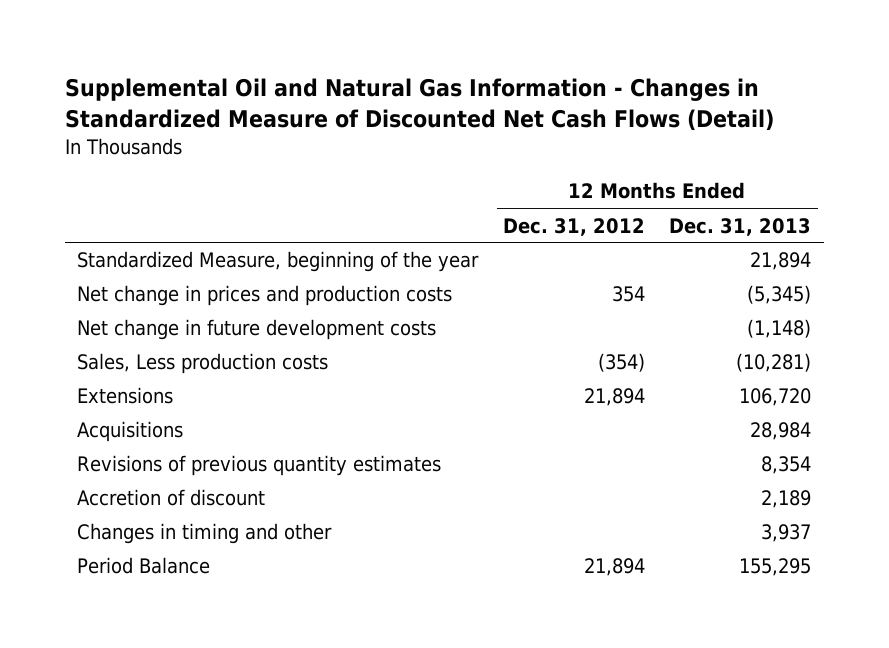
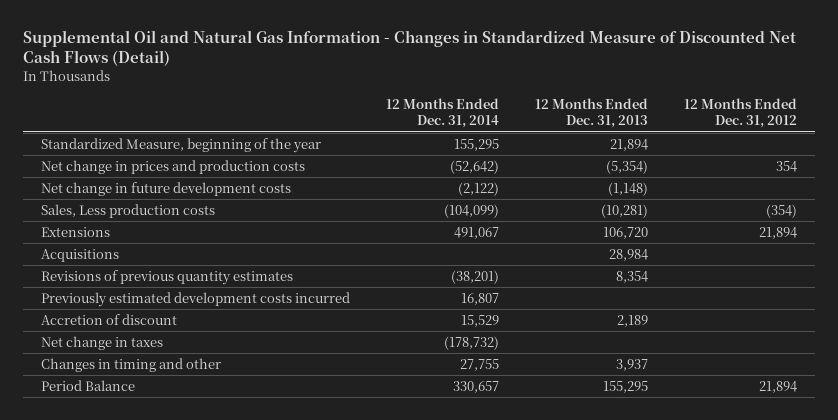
- | 12 Months Ended Dec. 31, 2012 | 12 Months Ended Dec. 31, 2013
+ | 12 Months Ended Dec. 31, 2014 | 12 Months Ended Dec. 31, 2013 | 12 Months Ended Dec. 31, 2012
- Net change in prices and production costs | 354 | (5,345)
+ Net change in prices and production costs | (52,642) | (5,354) | 354
+ Previously estimated development costs incurred | 16,807 | |
+ Net change in taxes | (178,732) | |

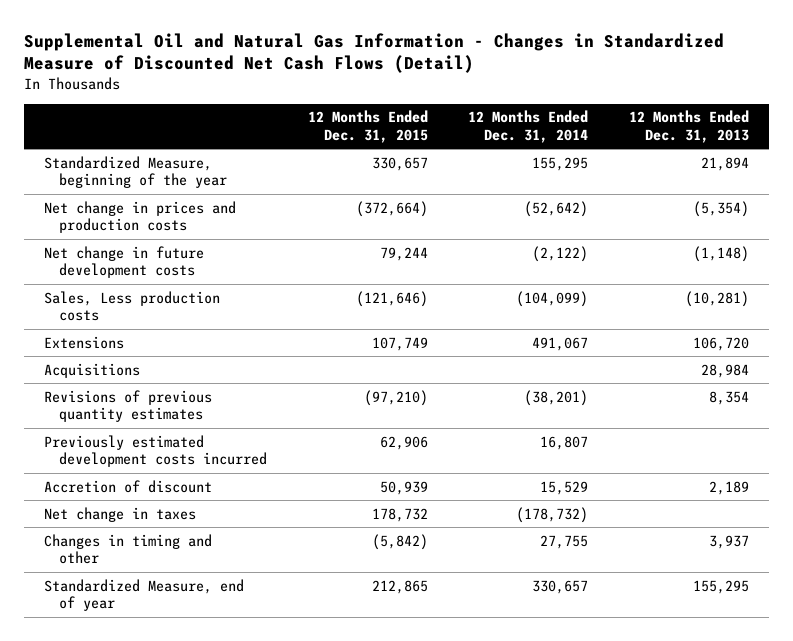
- | 12 Months Ended Dec. 31, 2014 | 12 Months Ended Dec. 31, 2013 | 12 Months Ended Dec. 31, 2012
+ | 12 Months Ended Dec. 31, 2015 | 12 Months Ended Dec. 31, 2014 | 12 Months Ended Dec. 31, 2013
- Period Balance | 330,657 | 155,295 | 21,894
+ Standardized Measure, end of year | 212,865 | 330,657 | 155,295

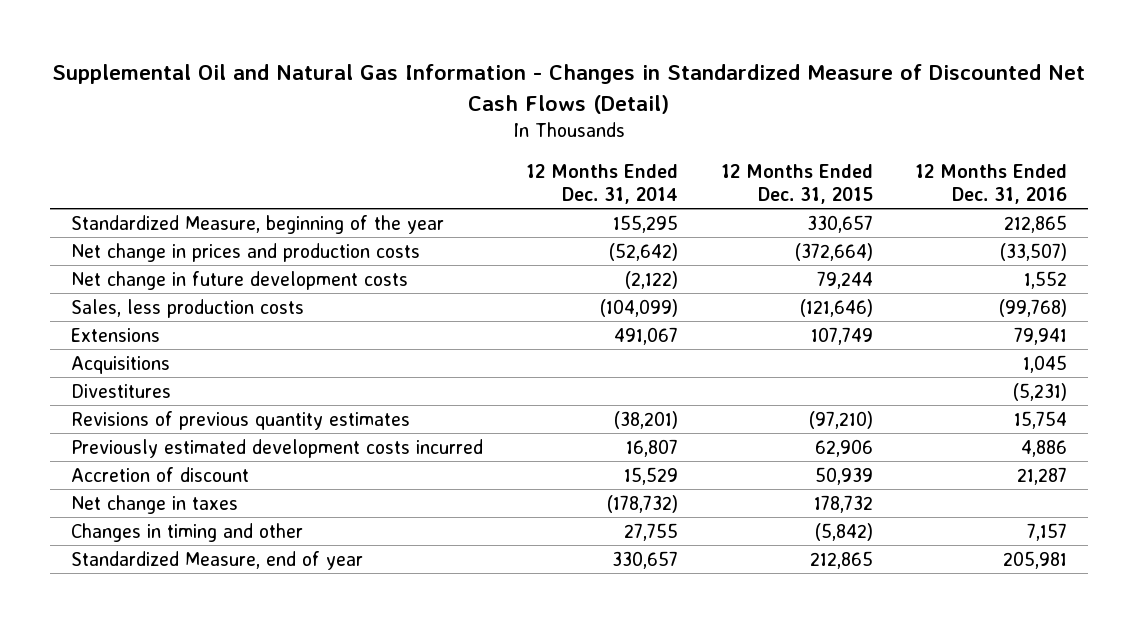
- | 12 Months Ended Dec. 31, 2015 | 12 Months Ended Dec. 31, 2014 | 12 Months Ended Dec. 31, 2013
+ | 12 Months Ended Dec. 31, 2014 | 12 Months Ended Dec. 31, 2015 | 12 Months Ended Dec. 31, 2016
- Sales, Less production costs | (121,646) | (104,099) | (10,281)
+ Sales, less production costs | (104,099) | (121,646) | (99,768)
+ Divestitures | | | (5,231)

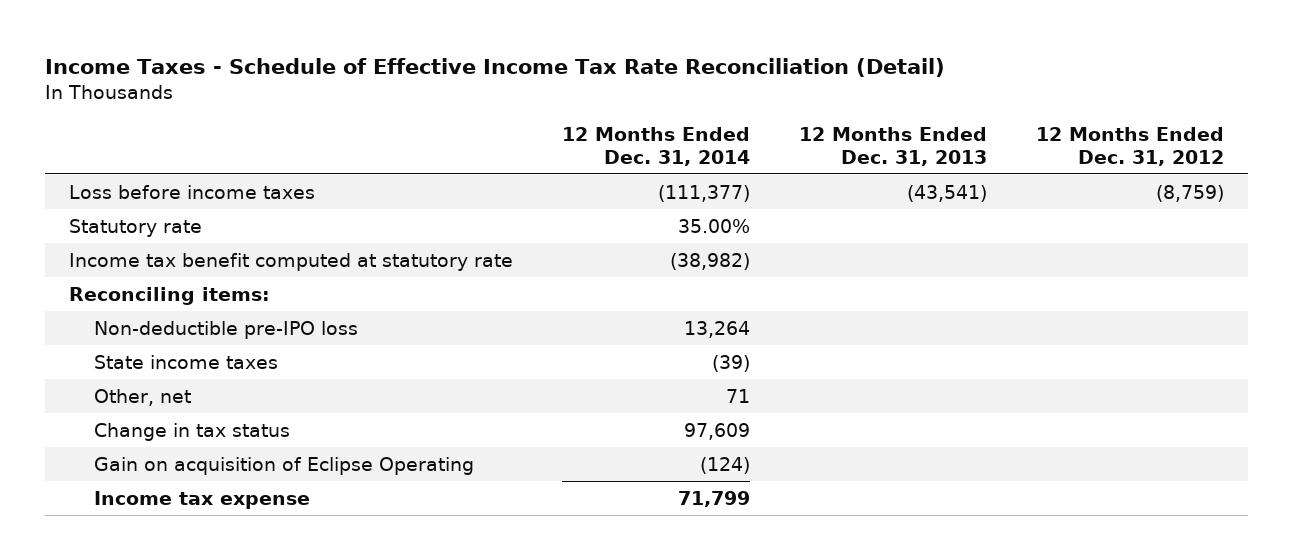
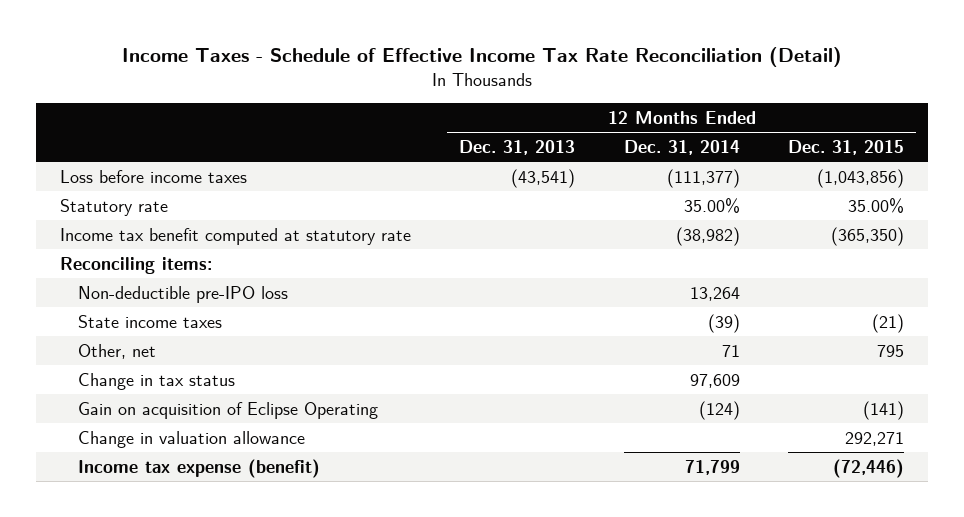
- | 12 Months Ended Dec. 31, 2014 | 12 Months Ended Dec. 31, 2013 | 12 Months Ended Dec. 31, 2012
+ | 12 Months Ended Dec. 31, 2013 | 12 Months Ended Dec. 31, 2014 | 12 Months Ended Dec. 31, 2015
- Income tax expense | 71,799 | |
+ Change in valuation allowance | | | 292,271
+ Income tax expense (benefit) | | 71,799 | (72,446)

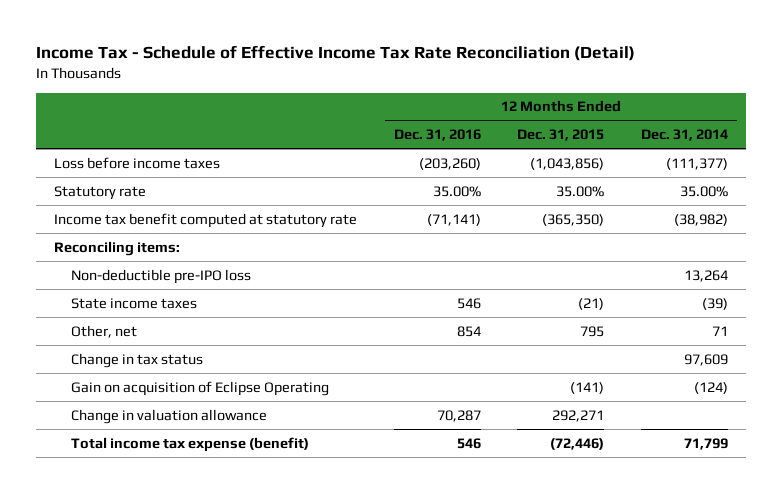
- Income Taxes - Schedule of Effective Income Tax Rate Reconciliation (Detail)
+ Income Tax - Schedule of Effective Income Tax Rate Reconciliation (Detail)
- | 12 Months Ended Dec. 31, 2013 | 12 Months Ended Dec. 31, 2014 | 12 Months Ended Dec. 31, 2015
+ | 12 Months Ended Dec. 31, 2016 | 12 Months Ended Dec. 31, 2015 | 12 Months Ended Dec. 31, 2014
- Income tax expense (benefit) | | 71,799 | (72,446)
+ Total income tax expense (benefit) | 546 | (72,446) | 71,799

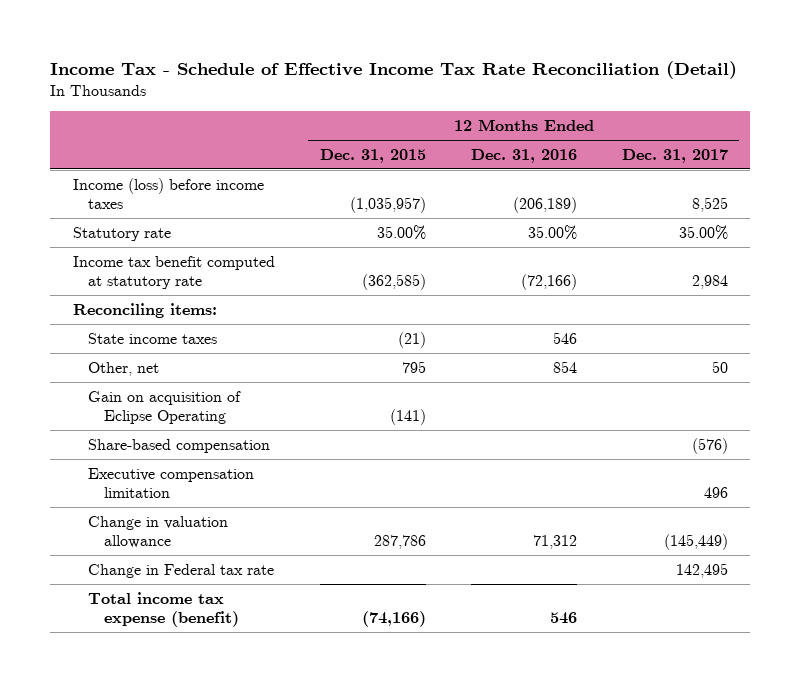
- | 12 Months Ended Dec. 31, 2016 | 12 Months Ended Dec. 31, 2015 | 12 Months Ended Dec. 31, 2014
+ | 12 Months Ended Dec. 31, 2015 | 12 Months Ended Dec. 31, 2016 | 12 Months Ended Dec. 31, 2017
- Loss before income taxes | (203,260) | (1,043,856) | (111,377)
+ Income (loss) before income taxes | (1,035,957) | (206,189) | 8,525
- Income tax benefit computed at statutory rate | (71,141) | (365,350) | (38,982)
+ Income tax benefit computed at statutory rate | (362,585) | (72,166) | 2,984
- Non-deductible pre-IPO loss | | | 13,264
- Change in tax status | | | 97,609
- Change in valuation allowance | 70,287 | 292,271 |
- Total income tax expense (benefit) | 546 | (72,446) | 71,799
+ Share-based compensation | | | (576)
+ Executive compensation limitation | | | 496
+ Change in valuation allowance | 287,786 | 71,312 | (145,449)
+ Change in Federal tax rate | | | 142,495
+ Total income tax expense (benefit) | (74,166) | 546 |

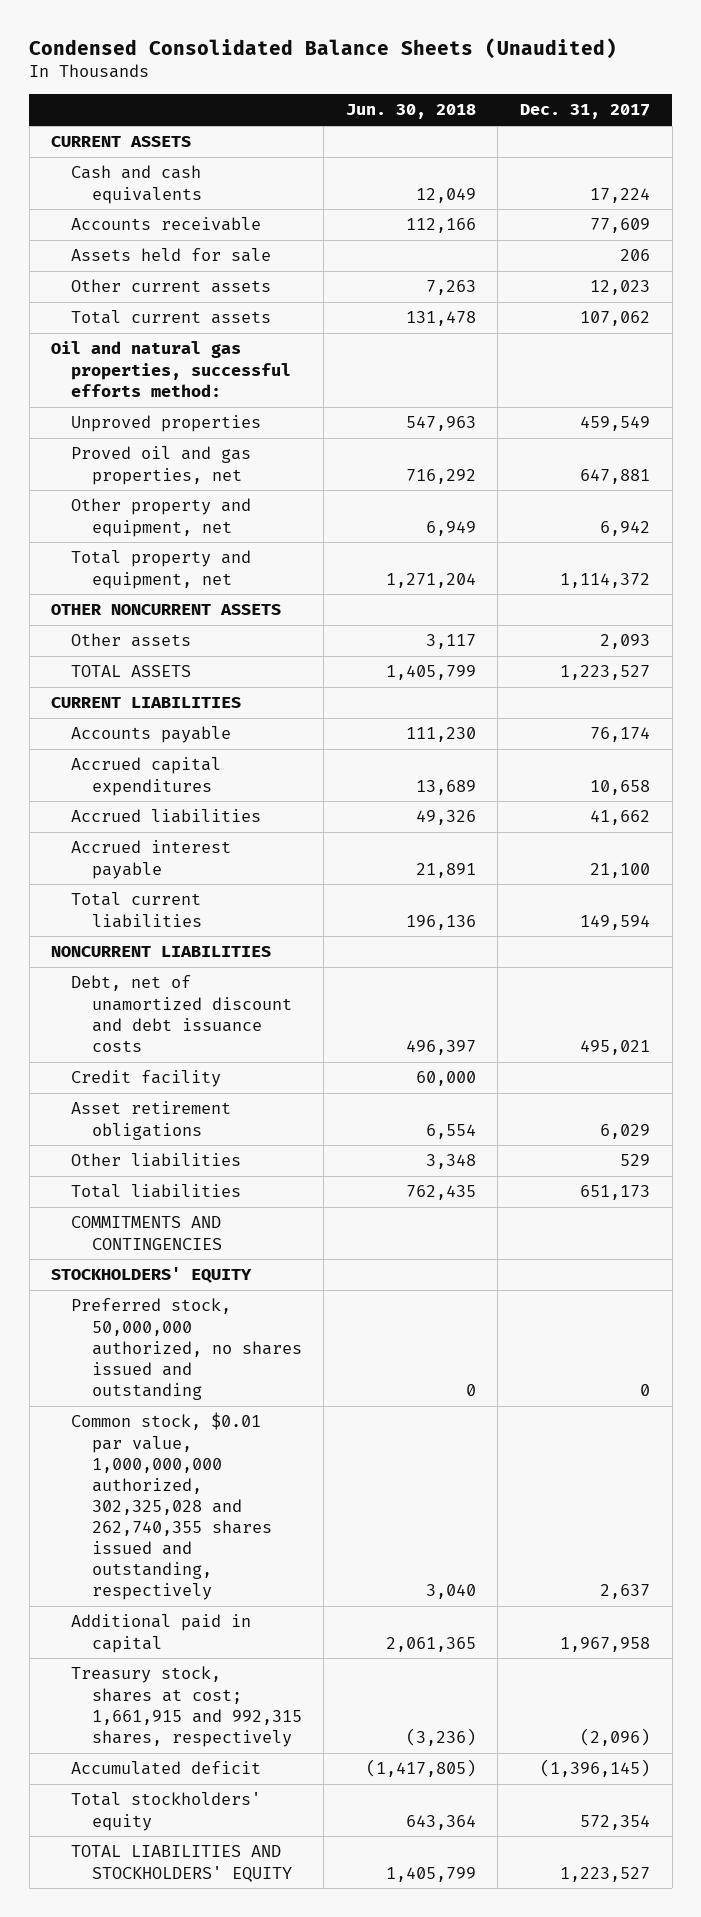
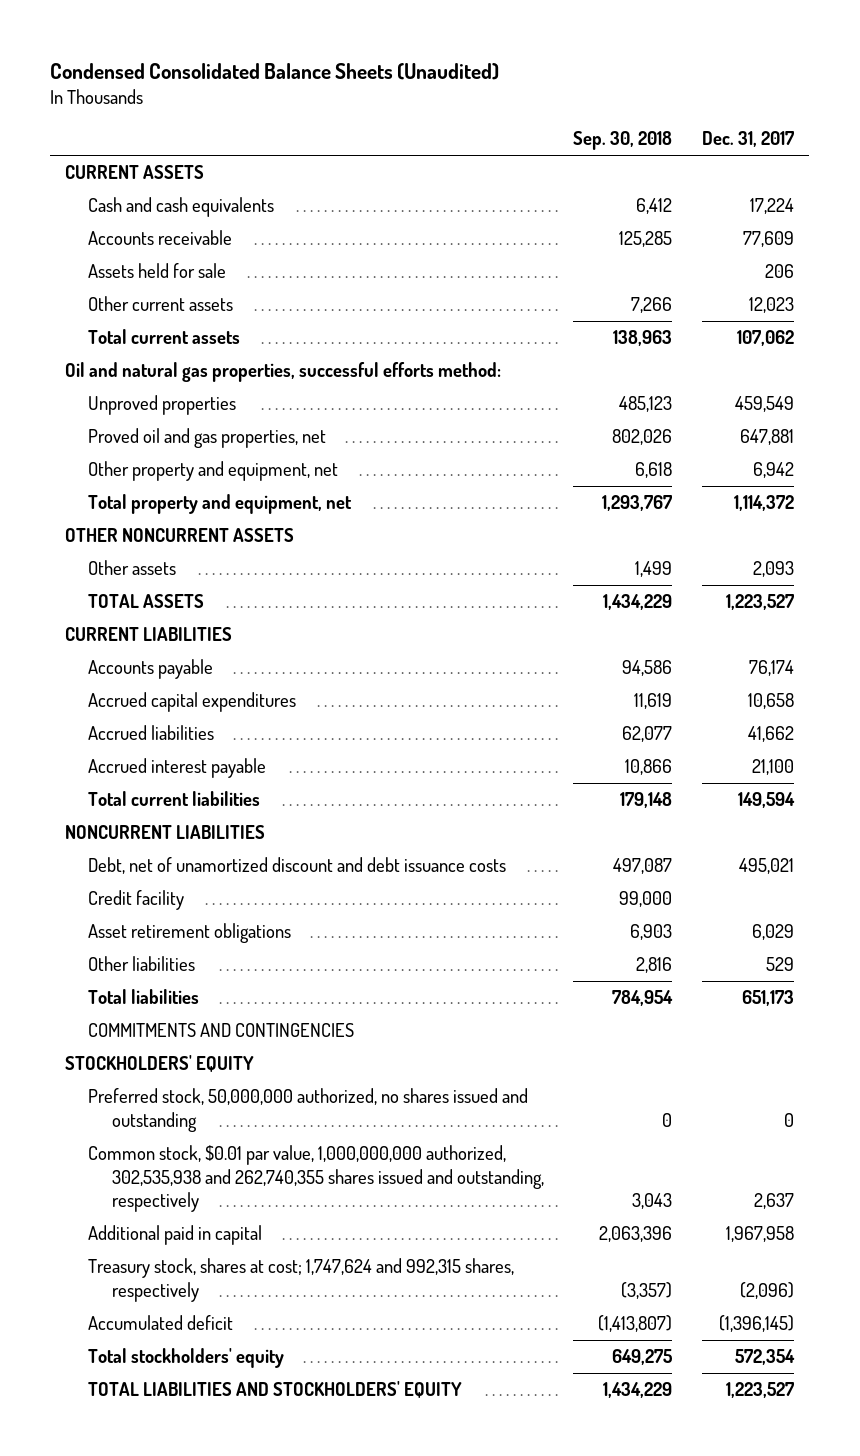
- | Jun. 30, 2018 | Dec. 31, 2017
+ | Sep. 30, 2018 | Dec. 31, 2017
- Common stock, $0.01 par value, 1,000,000,000 authorized, 302,325,028 and 262,740,355 shares issued and outstanding, respectively | 3,040 | 2,637
+ Common stock, $0.01 par value, 1,000,000,000 authorized, 302,535,938 and 262,740,355 shares issued and outstanding, respectively | 3,043 | 2,637
- Treasury stock, shares at cost; 1,661,915 and 992,315 shares, respectively | (3,236) | (2,096)
+ Treasury stock, shares at cost; 1,747,624 and 992,315 shares, respectively | (3,357) | (2,096)

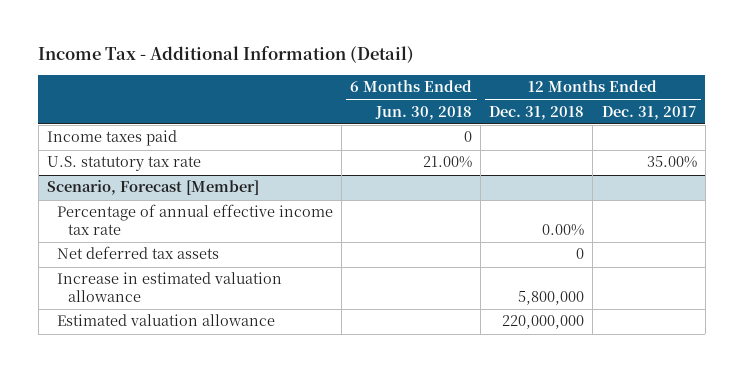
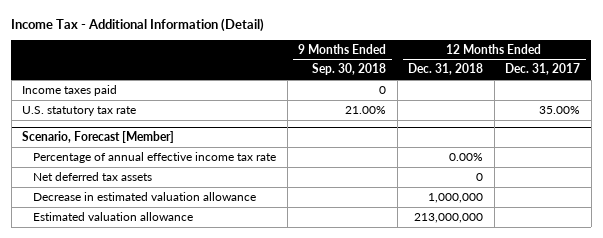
- | 6 Months Ended Jun. 30, 2018 | 12 Months Ended Dec. 31, 2018 | 12 Months Ended Dec. 31, 2017
+ | 9 Months Ended Sep. 30, 2018 | 12 Months Ended Dec. 31, 2018 | 12 Months Ended Dec. 31, 2017
@ Scenario, Forecast [Member]
- Increase in estimated valuation allowance | | 5,800,000 |
- Estimated valuation allowance | | 220,000,000 |
+ Decrease in estimated valuation allowance | | 1,000,000 |
+ Estimated valuation allowance | | 213,000,000 |

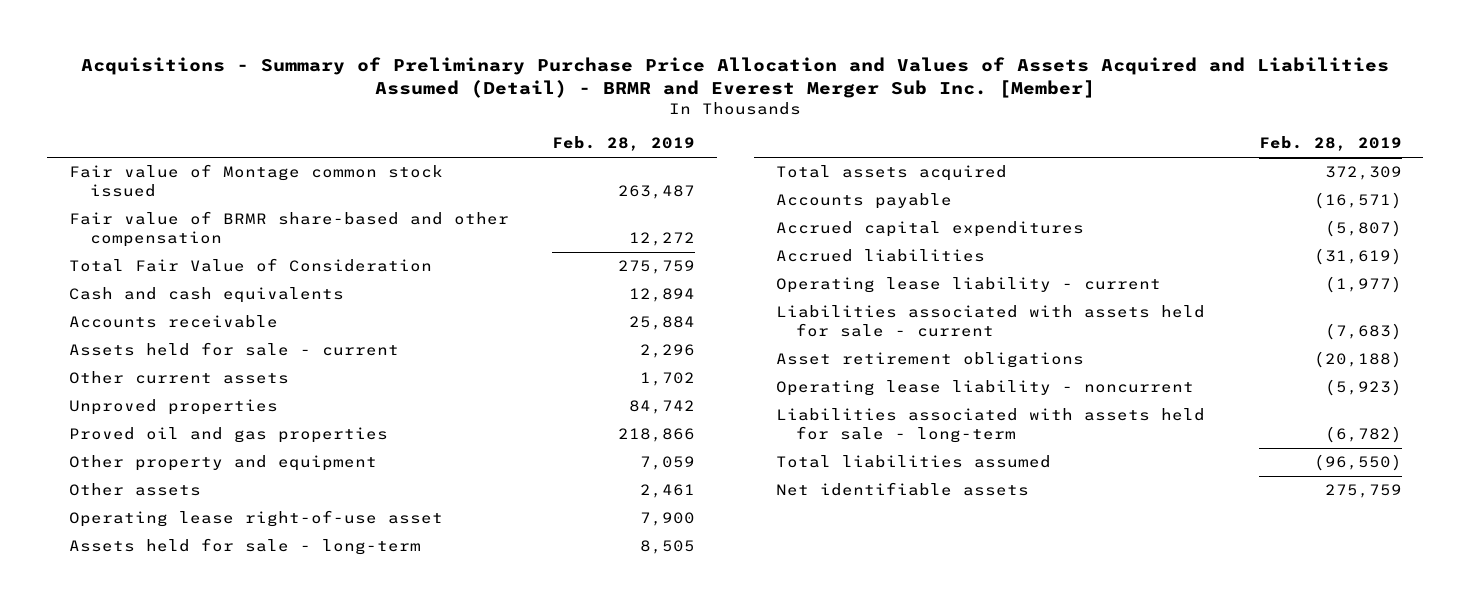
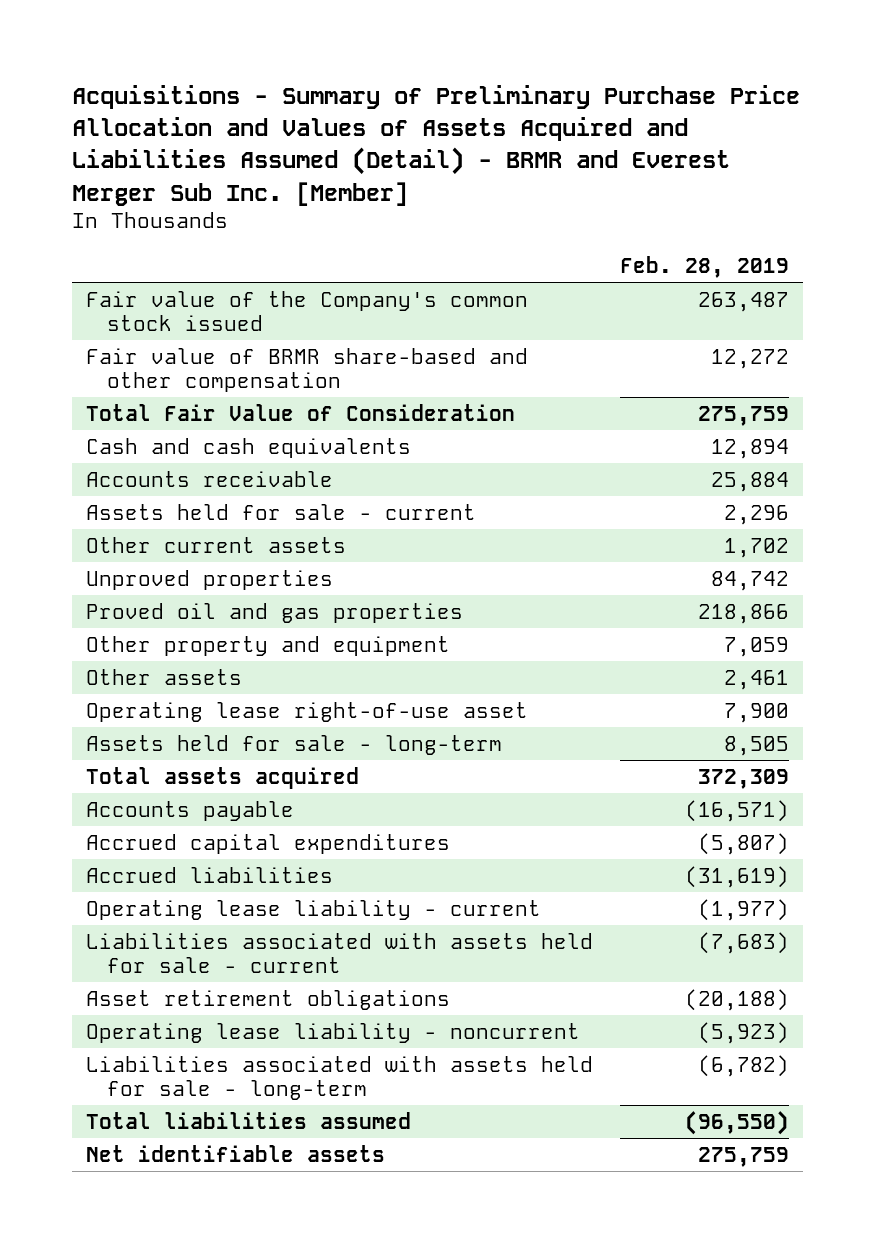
- Fair value of Montage common stock issued | 263,487
+ Fair value of the Company's common stock issued | 263,487

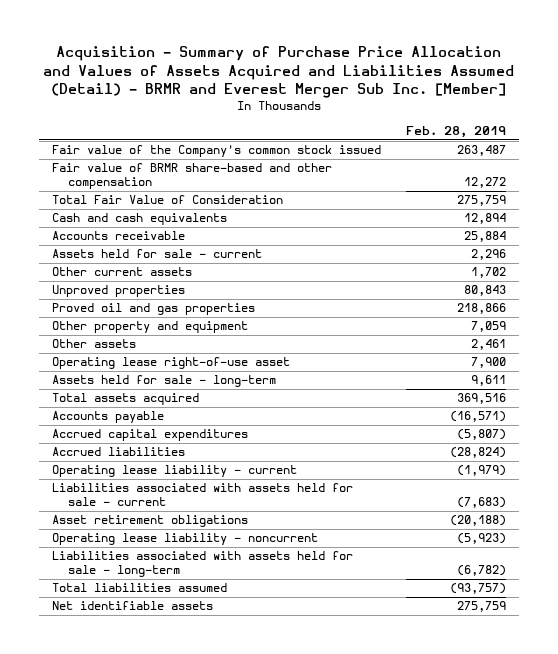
- Acquisitions - Summary of Preliminary Purchase Price Allocation and Values of Assets Acquired and Liabilities Assumed (Detail) - BRMR and Everest Merger Sub Inc. [Member]
+ Acquisition - Summary of Purchase Price Allocation and Values of Assets Acquired and Liabilities Assumed (Detail) - BRMR and Everest Merger Sub Inc. [Member]
- Unproved properties | 84,742
+ Unproved properties | 80,843
- Assets held for sale - long-term | 8,505
- Total assets acquired | 372,309
+ Assets held for sale - long-term | 9,611
+ Total assets acquired | 369,516
- Accrued liabilities | (31,619)
- Operating lease liability - current | (1,977)
+ Accrued liabilities | (28,824)
+ Operating lease liability - current | (1,979)
- Total liabilities assumed | (96,550)
+ Total liabilities assumed | (93,757)

